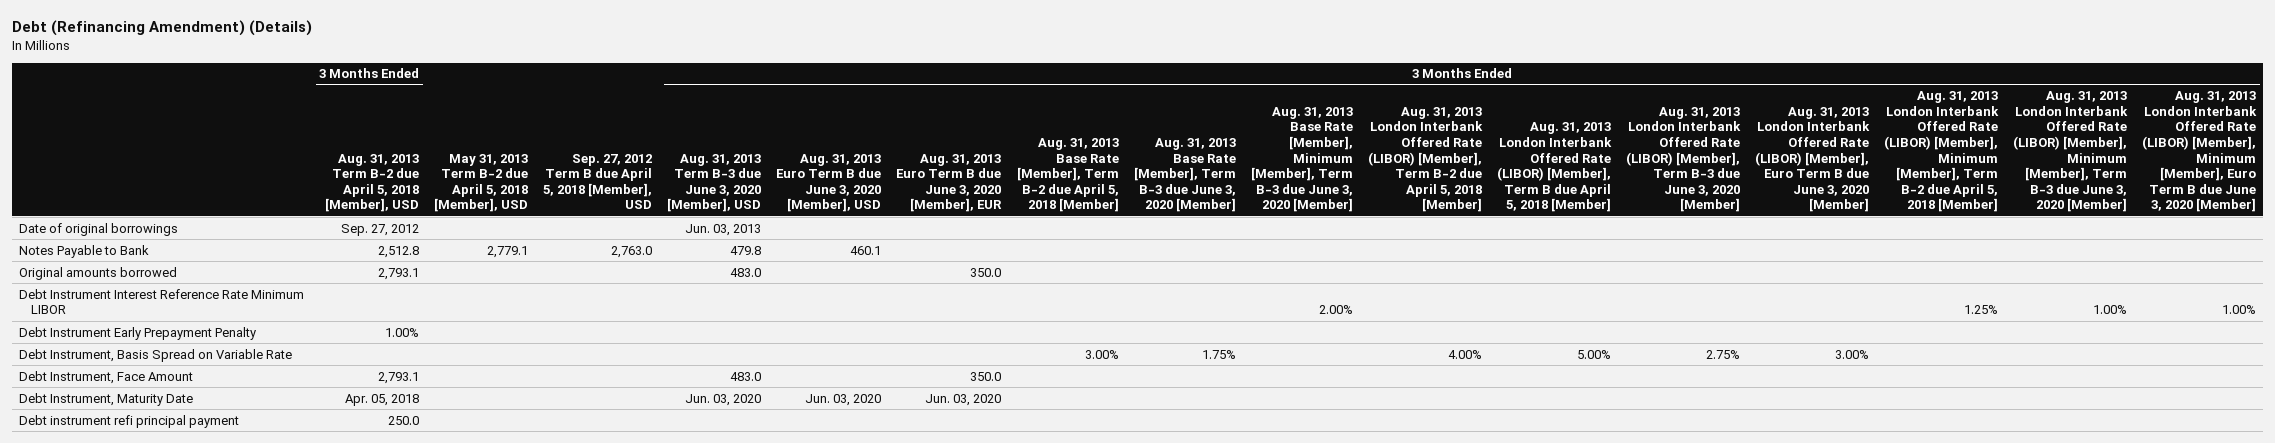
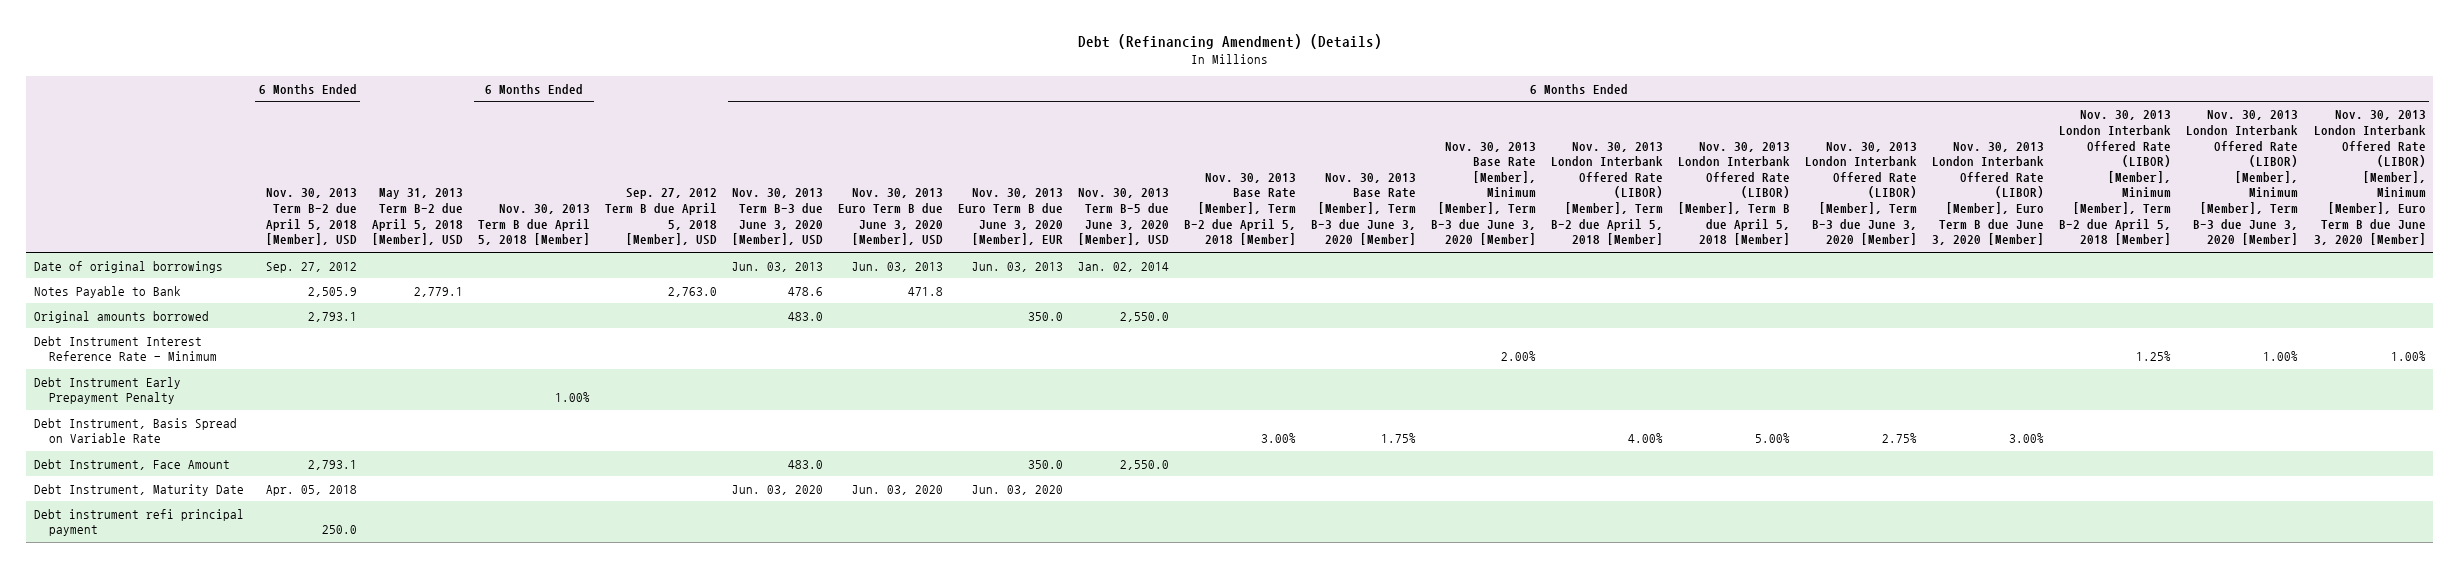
- | 3 Months Ended Aug. 31, 2013 Term B-2 due April 5, 2018 [Member], USD | May 31, 2013 Term B-2 due April 5, 2018 [Member], USD | Sep. 27, 2012 Term B due April 5, 2018 [Member], USD | 3 Months Ended Aug. 31, 2013 Term B-3 due June 3, 2020 [Member], USD | 3 Months Ended Aug. 31, 2013 Euro Term B due June 3, 2020 [Member], USD | 3 Months Ended Aug. 31, 2013 Euro Term B due June 3, 2020 [Member], EUR | 3 Months Ended Aug. 31, 2013 Base Rate [Member], Term B-2 due April 5, 2018 [Member] | 3 Months Ended Aug. 31, 2013 Base Rate [Member], Term B-3 due June 3, 2020 [Member] | 3 Months Ended Aug. 31, 2013 Base Rate [Member], Minimum [Member], Term B-3 due June 3, 2020 [Member] | 3 Months Ended Aug. 31, 2013 London Interbank Offered Rate (LIBOR) [Member], Term B-2 due April 5, 2018 [Member] | 3 Months Ended Aug. 31, 2013 London Interbank Offered Rate (LIBOR) [Member], Term B due April 5, 2018 [Member] | 3 Months Ended Aug. 31, 2013 London Interbank Offered Rate (LIBOR) [Member], Term B-3 due June 3, 2020 [Member] | 3 Months Ended Aug. 31, 2013 London Interbank Offered Rate (LIBOR) [Member], Euro Term B due June 3, 2020 [Member] | 3 Months Ended Aug. 31, 2013 London Interbank Offered Rate (LIBOR) [Member], Minimum [Member], Term B-2 due April 5, 2018 [Member] | 3 Months Ended Aug. 31, 2013 London Interbank Offered Rate (LIBOR) [Member], Minimum [Member], Term B-3 due June 3, 2020 [Member] | 3 Months Ended Aug. 31, 2013 London Interbank Offered Rate (LIBOR) [Member], Minimum [Member], Euro Term B due June 3, 2020 [Member]
+ | 6 Months Ended Nov. 30, 2013 Term B-2 due April 5, 2018 [Member], USD | May 31, 2013 Term B-2 due April 5, 2018 [Member], USD | 6 Months Ended Nov. 30, 2013 Term B due April 5, 2018 [Member] | Sep. 27, 2012 Term B due April 5, 2018 [Member], USD | 6 Months Ended Nov. 30, 2013 Term B-3 due June 3, 2020 [Member], USD | 6 Months Ended Nov. 30, 2013 Euro Term B due June 3, 2020 [Member], USD | 6 Months Ended Nov. 30, 2013 Euro Term B due June 3, 2020 [Member], EUR | 6 Months Ended Nov. 30, 2013 Term B-5 due June 3, 2020 [Member], USD | 6 Months Ended Nov. 30, 2013 Base Rate [Member], Term B-2 due April 5, 2018 [Member] | 6 Months Ended Nov. 30, 2013 Base Rate [Member], Term B-3 due June 3, 2020 [Member] | 6 Months Ended Nov. 30, 2013 Base Rate [Member], Minimum [Member], Term B-3 due June 3, 2020 [Member] | 6 Months Ended Nov. 30, 2013 London Interbank Offered Rate (LIBOR) [Member], Term B-2 due April 5, 2018 [Member] | 6 Months Ended Nov. 30, 2013 London Interbank Offered Rate (LIBOR) [Member], Term B due April 5, 2018 [Member] | 6 Months Ended Nov. 30, 2013 London Interbank Offered Rate (LIBOR) [Member], Term B-3 due June 3, 2020 [Member] | 6 Months Ended Nov. 30, 2013 London Interbank Offered Rate (LIBOR) [Member], Euro Term B due June 3, 2020 [Member] | 6 Months Ended Nov. 30, 2013 London Interbank Offered Rate (LIBOR) [Member], Minimum [Member], Term B-2 due April 5, 2018 [Member] | 6 Months Ended Nov. 30, 2013 London Interbank Offered Rate (LIBOR) [Member], Minimum [Member], Term B-3 due June 3, 2020 [Member] | 6 Months Ended Nov. 30, 2013 London Interbank Offered Rate (LIBOR) [Member], Minimum [Member], Euro Term B due June 3, 2020 [Member]
- Debt Instrument Interest Reference Rate Minimum LIBOR | | | | | | | | | 2.00% | | | | | 1.25% | 1.00% | 1.00%
+ Debt Instrument Interest Reference Rate - Minimum | | | | | | | | | | | 2.00% | | | | | 1.25% | 1.00% | 1.00%

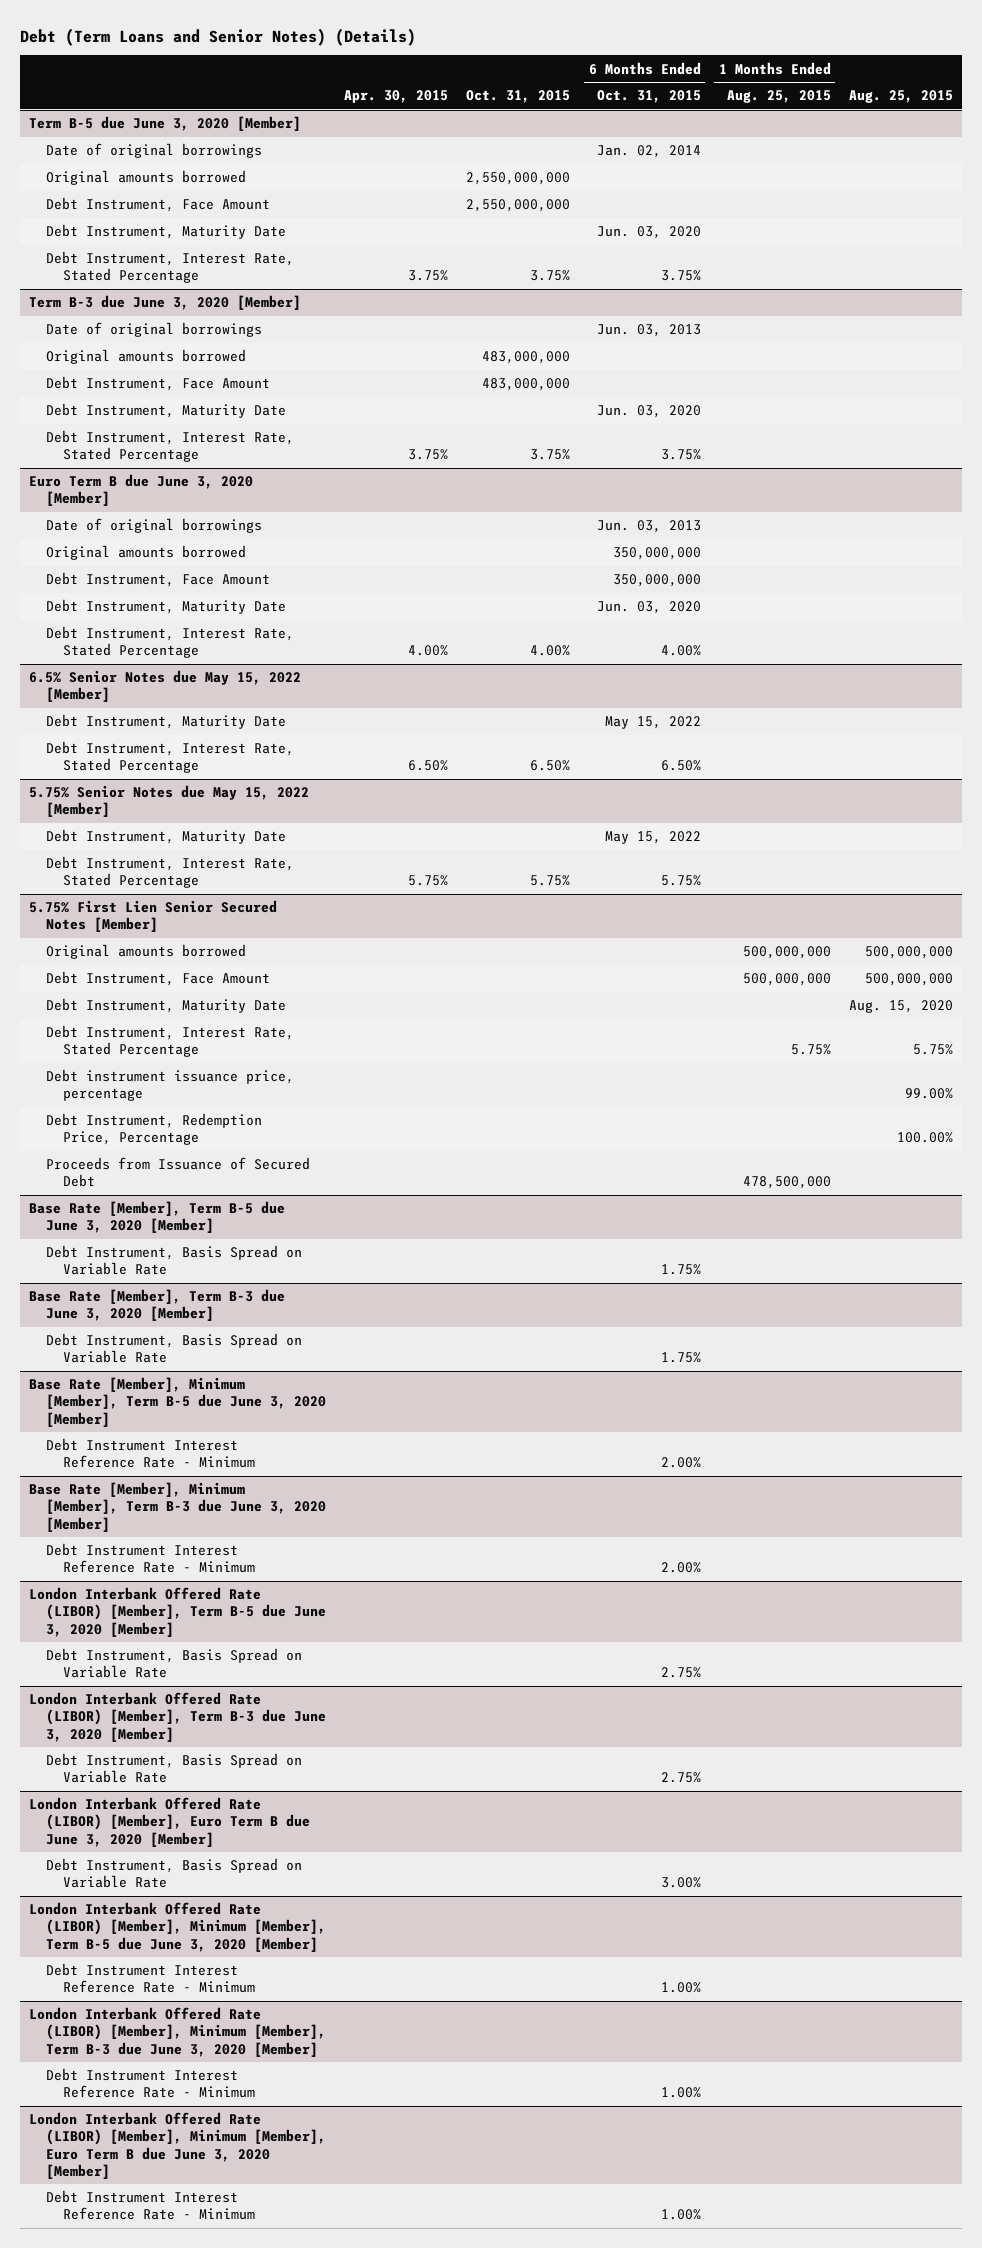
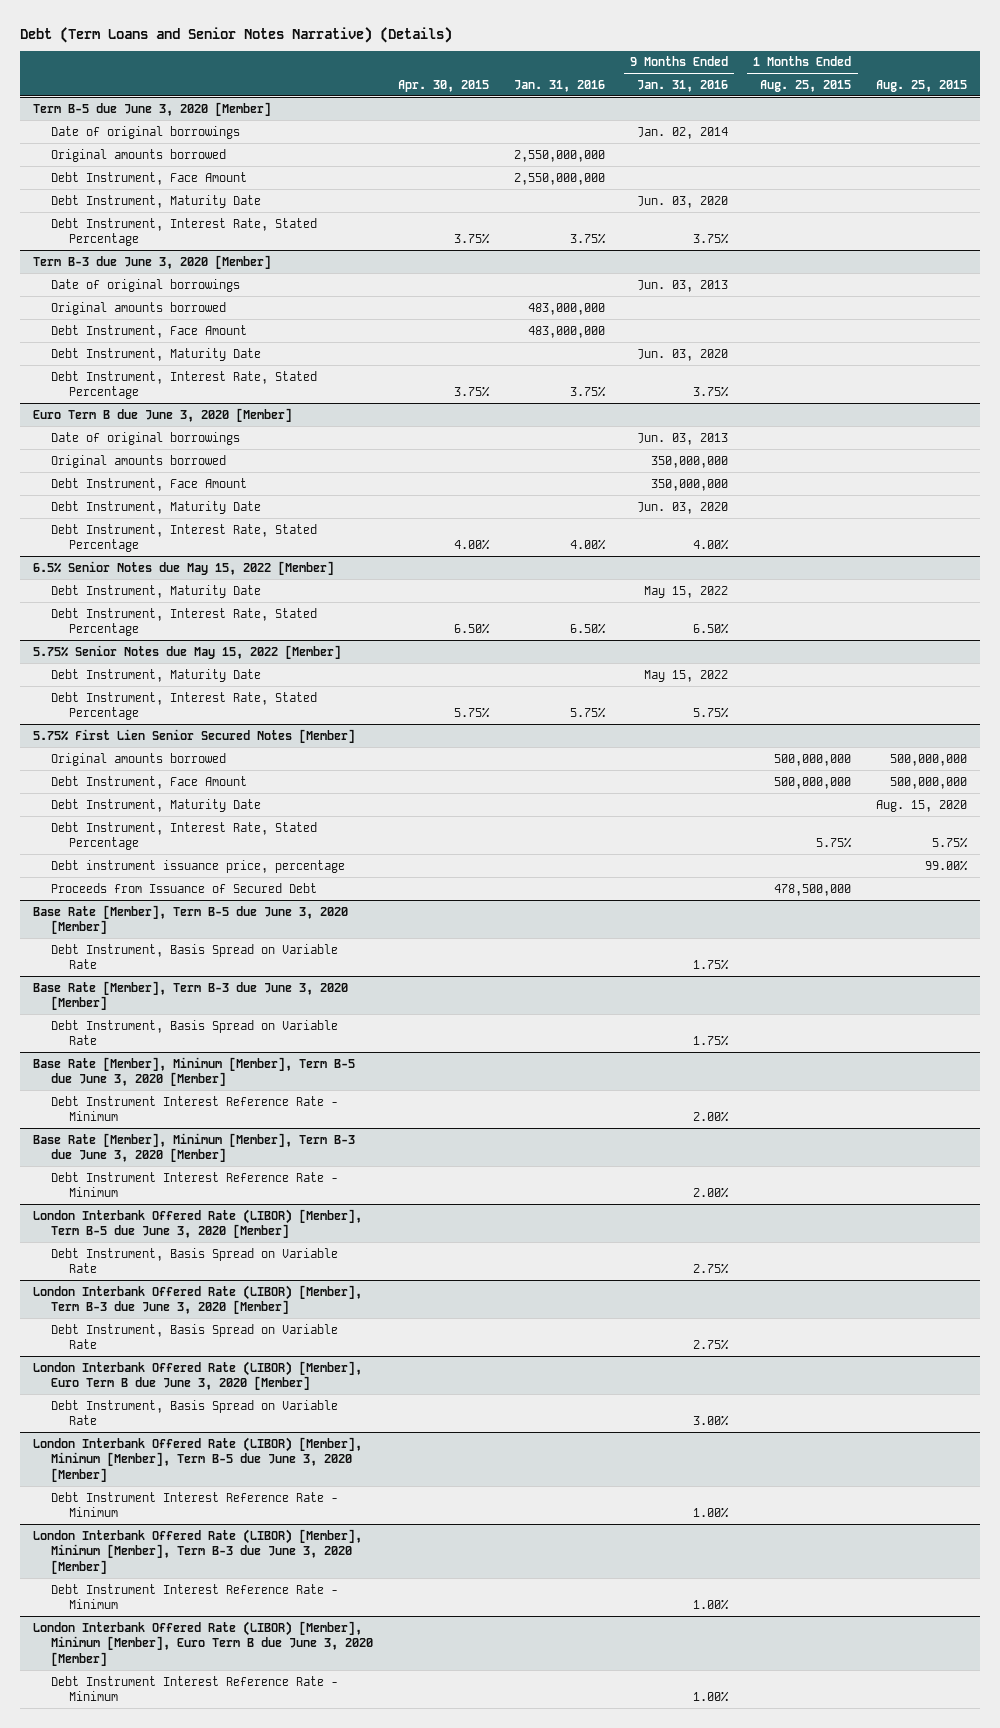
- Debt (Term Loans and Senior Notes) (Details)
+ Debt (Term Loans and Senior Notes Narrative) (Details)
- | Apr. 30, 2015 | Oct. 31, 2015 | 6 Months Ended Oct. 31, 2015 | 1 Months Ended Aug. 25, 2015 | Aug. 25, 2015
+ | Apr. 30, 2015 | Jan. 31, 2016 | 9 Months Ended Jan. 31, 2016 | 1 Months Ended Aug. 25, 2015 | Aug. 25, 2015
@ 5.75% First Lien Senior Secured Notes [Member]
- Debt Instrument, Redemption Price, Percentage | | | | | 100.00%

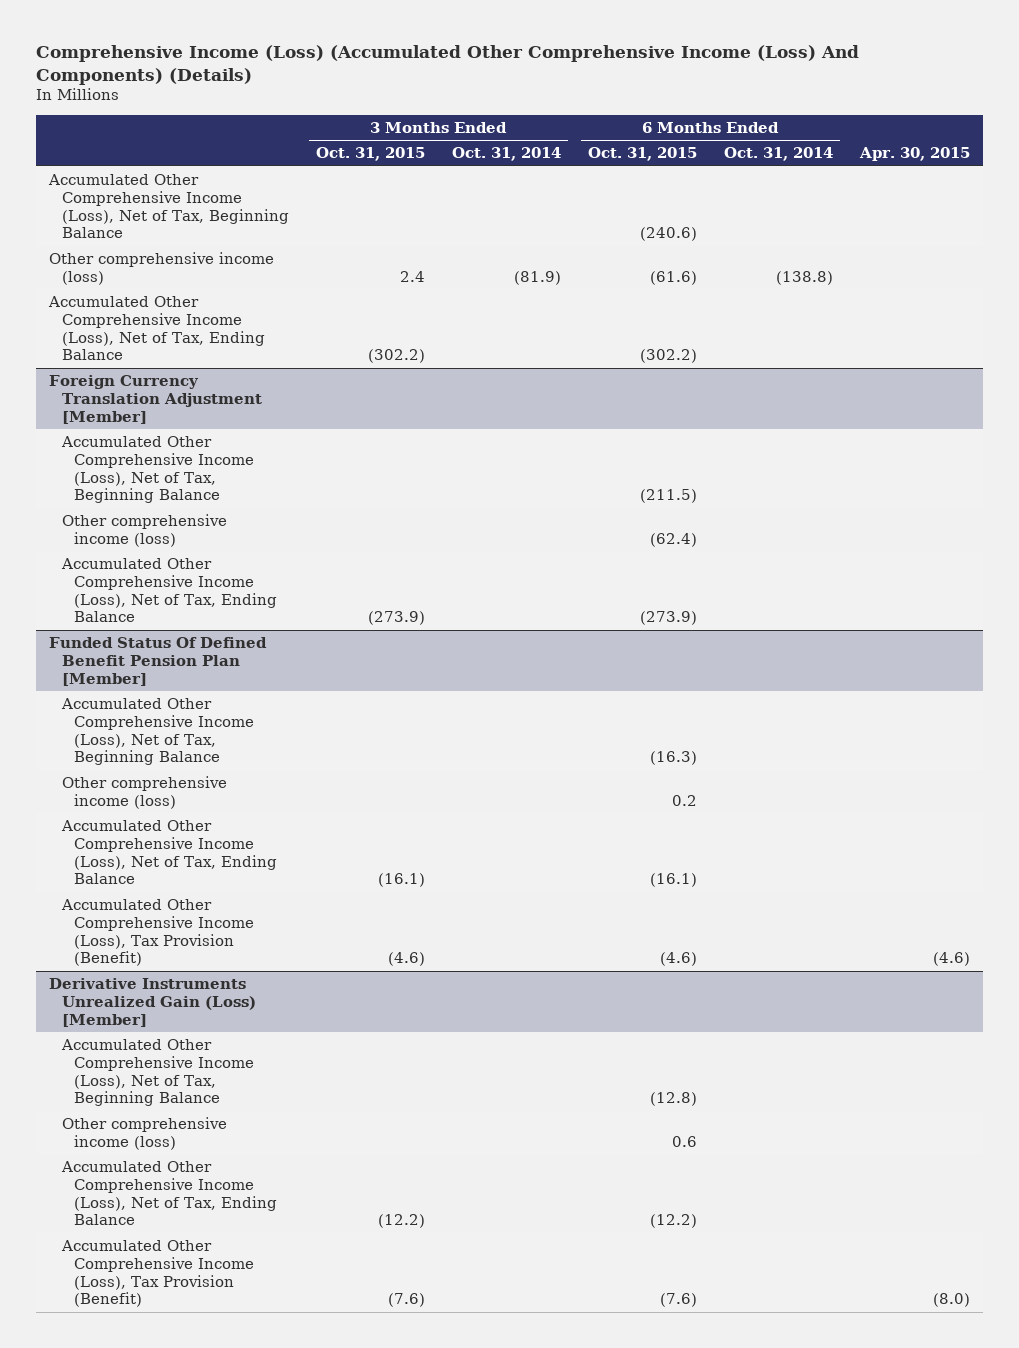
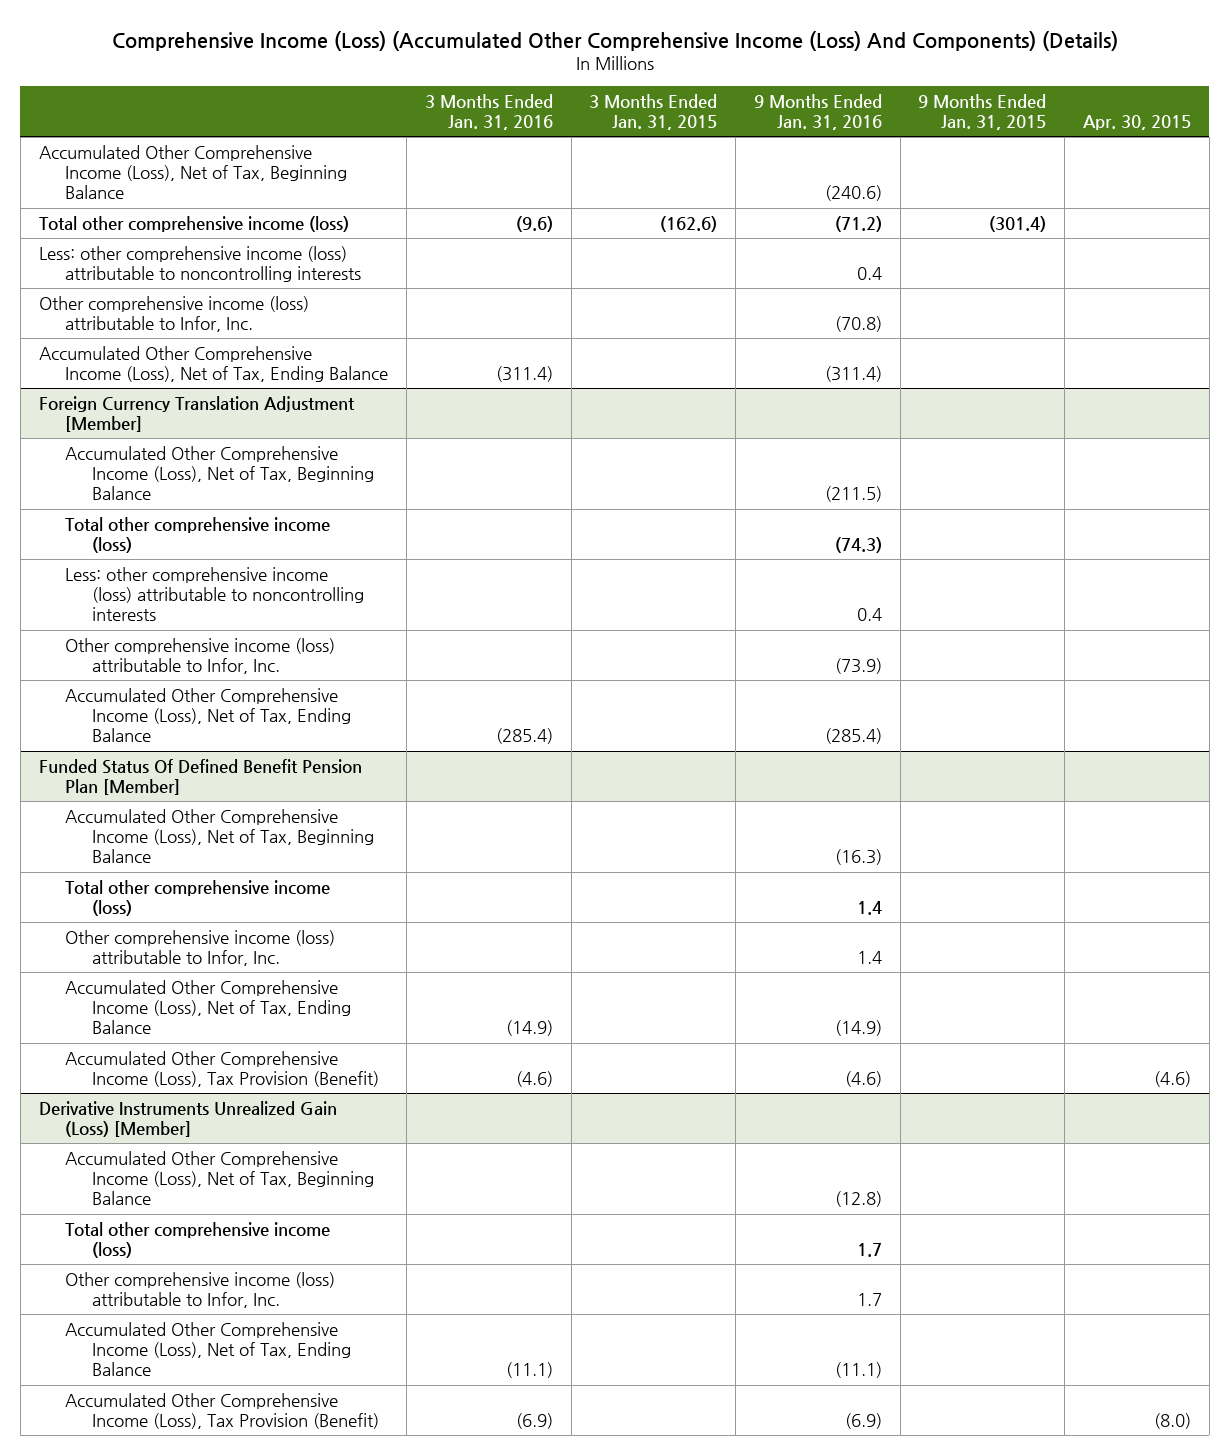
- | 3 Months Ended Oct. 31, 2015 | 3 Months Ended Oct. 31, 2014 | 6 Months Ended Oct. 31, 2015 | 6 Months Ended Oct. 31, 2014 | Apr. 30, 2015
+ | 3 Months Ended Jan. 31, 2016 | 3 Months Ended Jan. 31, 2015 | 9 Months Ended Jan. 31, 2016 | 9 Months Ended Jan. 31, 2015 | Apr. 30, 2015
- Other comprehensive income (loss) | 2.4 | (81.9) | (61.6) | (138.8) |
+ Total other comprehensive income (loss) | (9.6) | (162.6) | (71.2) | (301.4) |
+ Less: other comprehensive income (loss) attributable to noncontrolling interests | | | 0.4 | |
+ Other comprehensive income (loss) attributable to Infor, Inc. | | | (70.8) | |
@ Foreign Currency Translation Adjustment [Member]
- Other comprehensive income (loss) | | | (62.4) | |
+ Total other comprehensive income (loss) | | | (74.3) | |
+ Less: other comprehensive income (loss) attributable to noncontrolling interests | | | 0.4 | |
+ Other comprehensive income (loss) attributable to Infor, Inc. | | | (73.9) | |
@ Funded Status Of Defined Benefit Pension Plan [Member]
- Other comprehensive income (loss) | | | 0.2 | |
+ Total other comprehensive income (loss) | | | 1.4 | |
+ Other comprehensive income (loss) attributable to Infor, Inc. | | | 1.4 | |
@ Derivative Instruments Unrealized Gain (Loss) [Member]
- Other comprehensive income (loss) | | | 0.6 | |
+ Total other comprehensive income (loss) | | | 1.7 | |
+ Other comprehensive income (loss) attributable to Infor, Inc. | | | 1.7 | |

